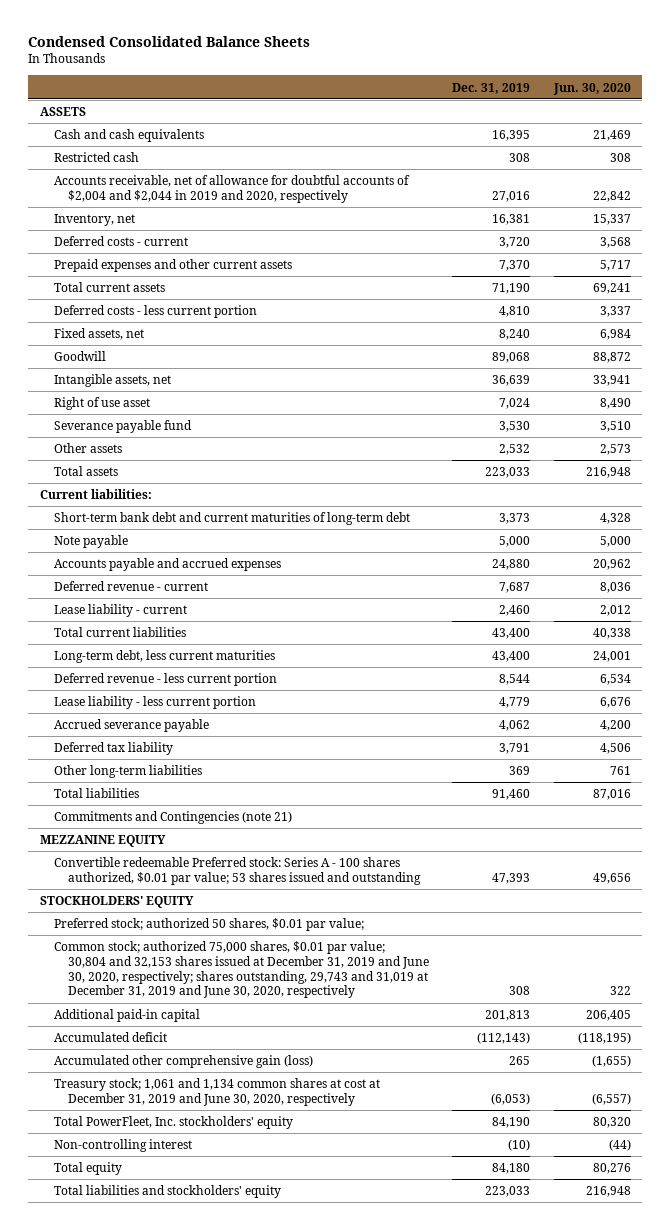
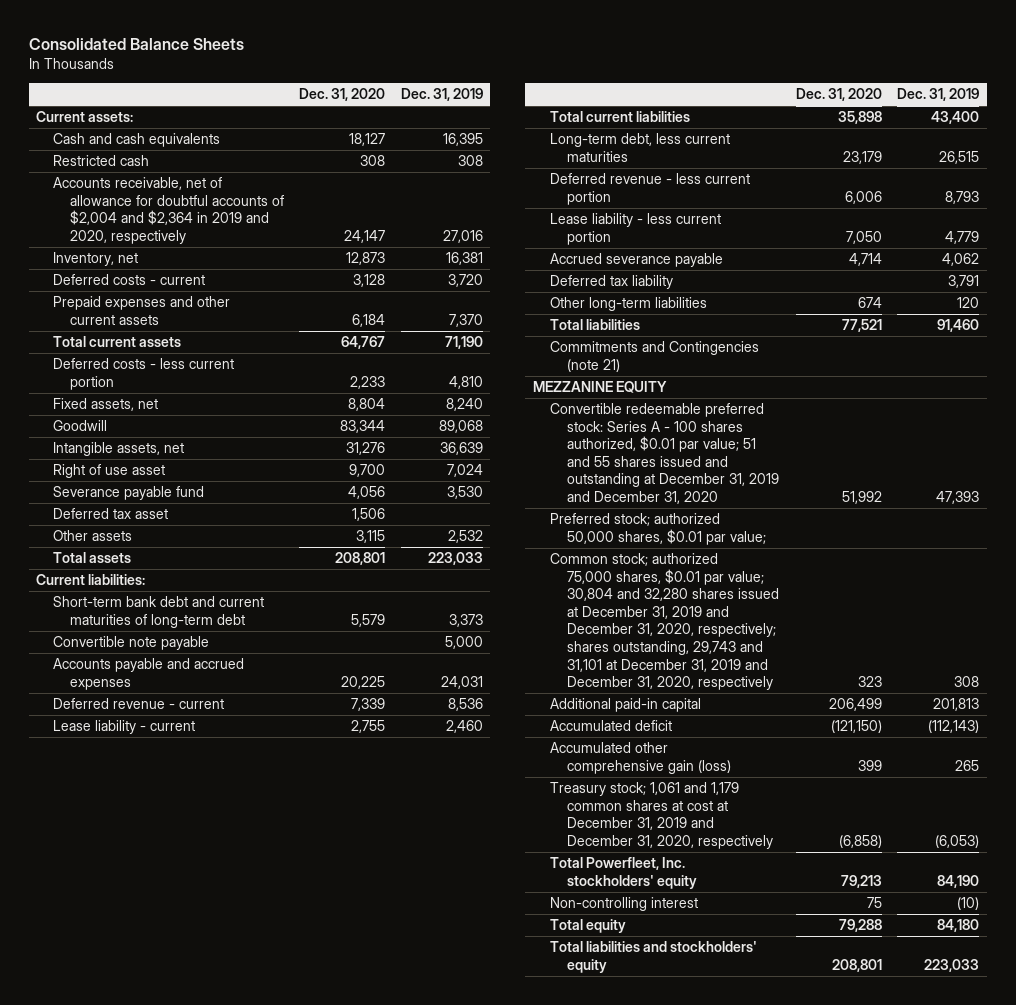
- Condensed Consolidated Balance Sheets
+ Consolidated Balance Sheets
- | Dec. 31, 2019 | Jun. 30, 2020
+ | Dec. 31, 2020 | Dec. 31, 2019
- ASSETS
+ Current assets:
- Accounts receivable, net of allowance for doubtful accounts of $2,004 and $2,044 in 2019 and 2020, respectively | 27,016 | 22,842
+ Accounts receivable, net of allowance for doubtful accounts of $2,004 and $2,364 in 2019 and 2020, respectively | 24,147 | 27,016
+ Deferred tax asset | 1,506 |
- Note payable | 5,000 | 5,000
- Accounts payable and accrued expenses | 24,880 | 20,962
- Deferred revenue - current | 7,687 | 8,036
+ Convertible note payable | | 5,000
+ Accounts payable and accrued expenses | 20,225 | 24,031
+ Deferred revenue - current | 7,339 | 8,536
- Long-term debt, less current maturities | 43,400 | 24,001
- Deferred revenue - less current portion | 8,544 | 6,534
+ Long-term debt, less current maturities | 23,179 | 26,515
+ Deferred revenue - less current portion | 6,006 | 8,793
- Other long-term liabilities | 369 | 761
+ Other long-term liabilities | 674 | 120
- Convertible redeemable Preferred stock: Series A - 100 shares authorized, $0.01 par value; 53 shares issued and outstanding | 47,393 | 49,656
- STOCKHOLDERS' EQUITY
- Preferred stock; authorized 50 shares, $0.01 par value;
- Common stock; authorized 75,000 shares, $0.01 par value; 30,804 and 32,153 shares issued at December 31, 2019 and June 30, 2020, respectively; shares outstanding, 29,743 and 31,019 at December 31, 2019 and June 30, 2020, respectively | 308 | 322
+ Convertible redeemable preferred stock: Series A - 100 shares authorized, $0.01 par value; 51 and 55 shares issued and outstanding at December 31, 2019 and December 31, 2020 | 51,992 | 47,393
+ Preferred stock; authorized 50,000 shares, $0.01 par value;
+ Common stock; authorized 75,000 shares, $0.01 par value; 30,804 and 32,280 shares issued at December 31, 2019 and December 31, 2020, respectively; shares outstanding, 29,743 and 31,101 at December 31, 2019 and December 31, 2020, respectively | 323 | 308
- Treasury stock; 1,061 and 1,134 common shares at cost at December 31, 2019 and June 30, 2020, respectively | (6,053) | (6,557)
- Total PowerFleet, Inc. stockholders' equity | 84,190 | 80,320
+ Treasury stock; 1,061 and 1,179 common shares at cost at December 31, 2019 and December 31, 2020, respectively | (6,858) | (6,053)
+ Total Powerfleet, Inc. stockholders' equity | 79,213 | 84,190

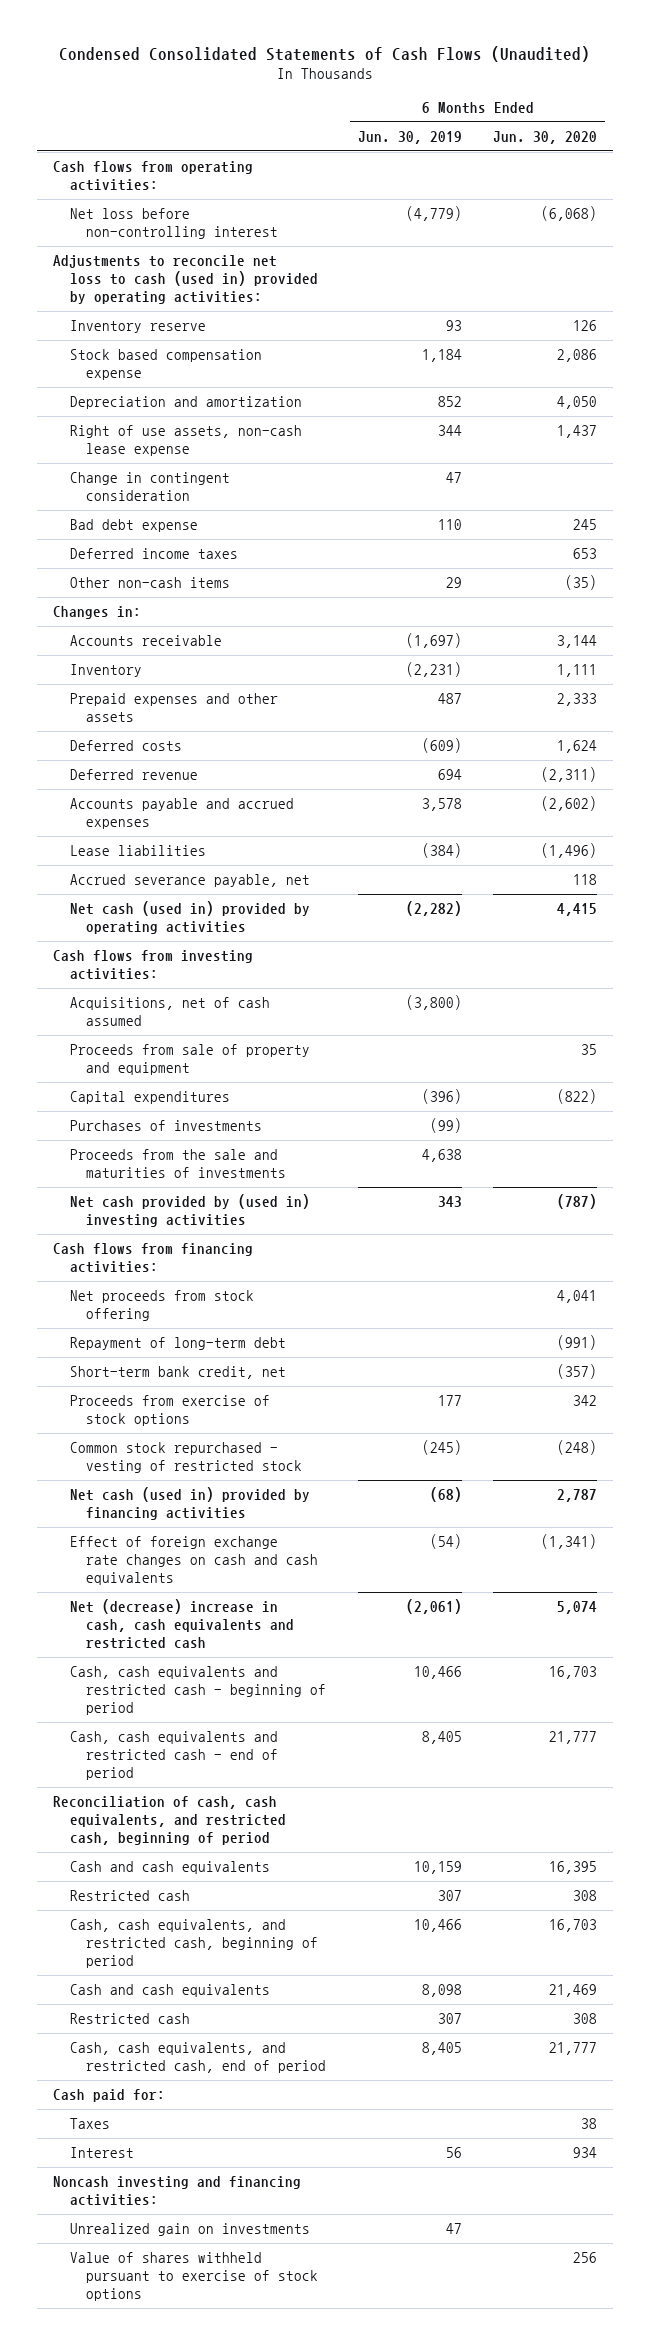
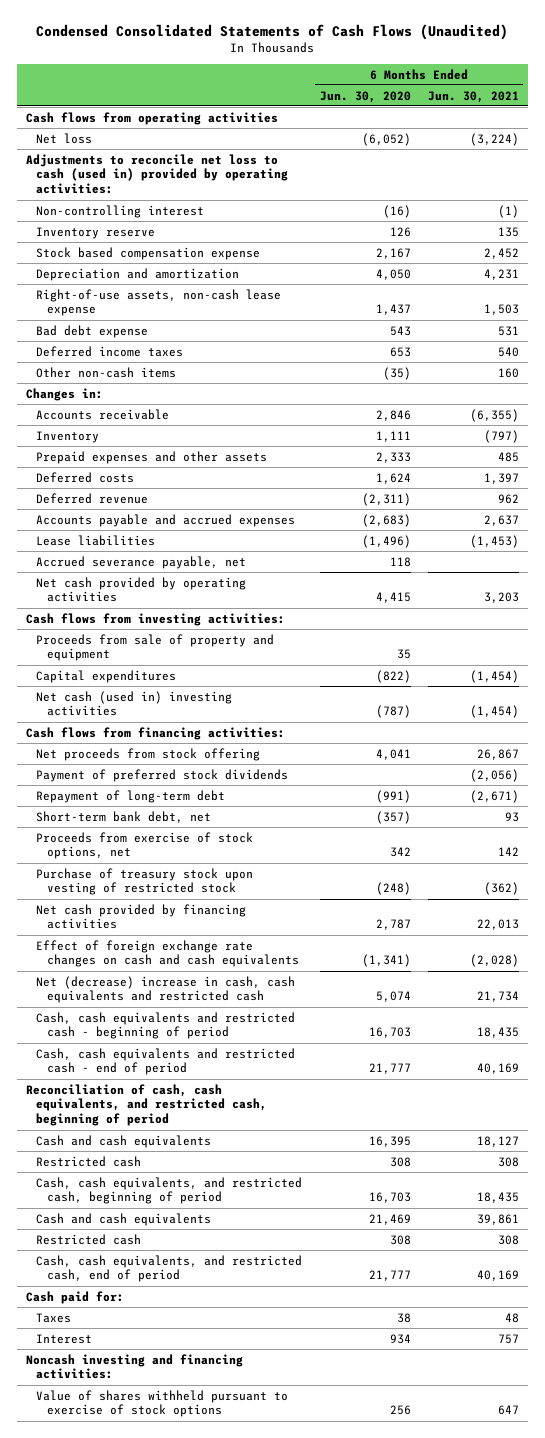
- | 6 Months Ended Jun. 30, 2019 | 6 Months Ended Jun. 30, 2020
+ | 6 Months Ended Jun. 30, 2020 | 6 Months Ended Jun. 30, 2021
- Cash flows from operating activities:
- Net loss before non-controlling interest | (4,779) | (6,068)
+ Cash flows from operating activities
+ Net loss | (6,052) | (3,224)
+ Non-controlling interest | (16) | (1)
- Stock based compensation expense | 1,184 | 2,086
+ Stock based compensation expense | 2,167 | 2,452
- Right of use assets, non-cash lease expense | 344 | 1,437
- Change in contingent consideration | 47 |
- Bad debt expense | 110 | 245
+ Right-of-use assets, non-cash lease expense | 1,437 | 1,503
+ Bad debt expense | 543 | 531
- Accounts receivable | (1,697) | 3,144
+ Accounts receivable | 2,846 | (6,355)
- Accounts payable and accrued expenses | 3,578 | (2,602)
+ Accounts payable and accrued expenses | (2,683) | 2,637
- Net cash (used in) provided by operating activities | (2,282) | 4,415
+ Net cash provided by operating activities | 4,415 | 3,203
- Acquisitions, net of cash assumed | (3,800) |
- Purchases of investments | (99) |
- Proceeds from the sale and maturities of investments | 4,638 |
- Net cash provided by (used in) investing activities | 343 | (787)
+ Net cash (used in) investing activities | (787) | (1,454)
+ Payment of preferred stock dividends | | (2,056)
- Short-term bank credit, net | | (357)
- Proceeds from exercise of stock options | 177 | 342
- Common stock repurchased - vesting of restricted stock | (245) | (248)
- Net cash (used in) provided by financing activities | (68) | 2,787
+ Short-term bank debt, net | (357) | 93
+ Proceeds from exercise of stock options, net | 342 | 142
+ Purchase of treasury stock upon vesting of restricted stock | (248) | (362)
+ Net cash provided by financing activities | 2,787 | 22,013
- Unrealized gain on investments | 47 |

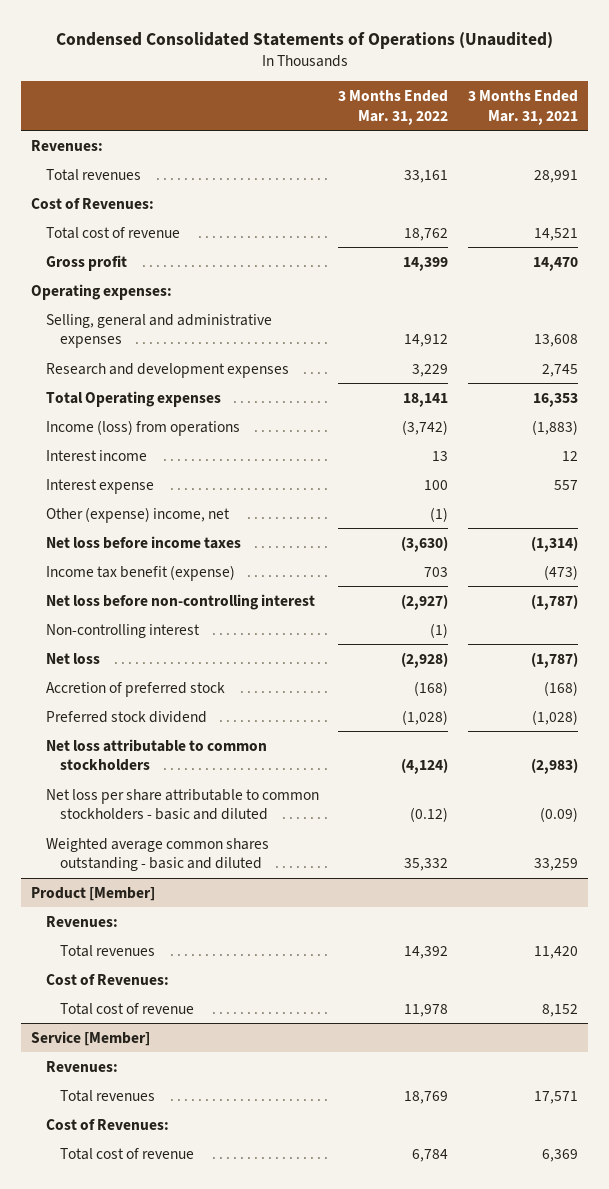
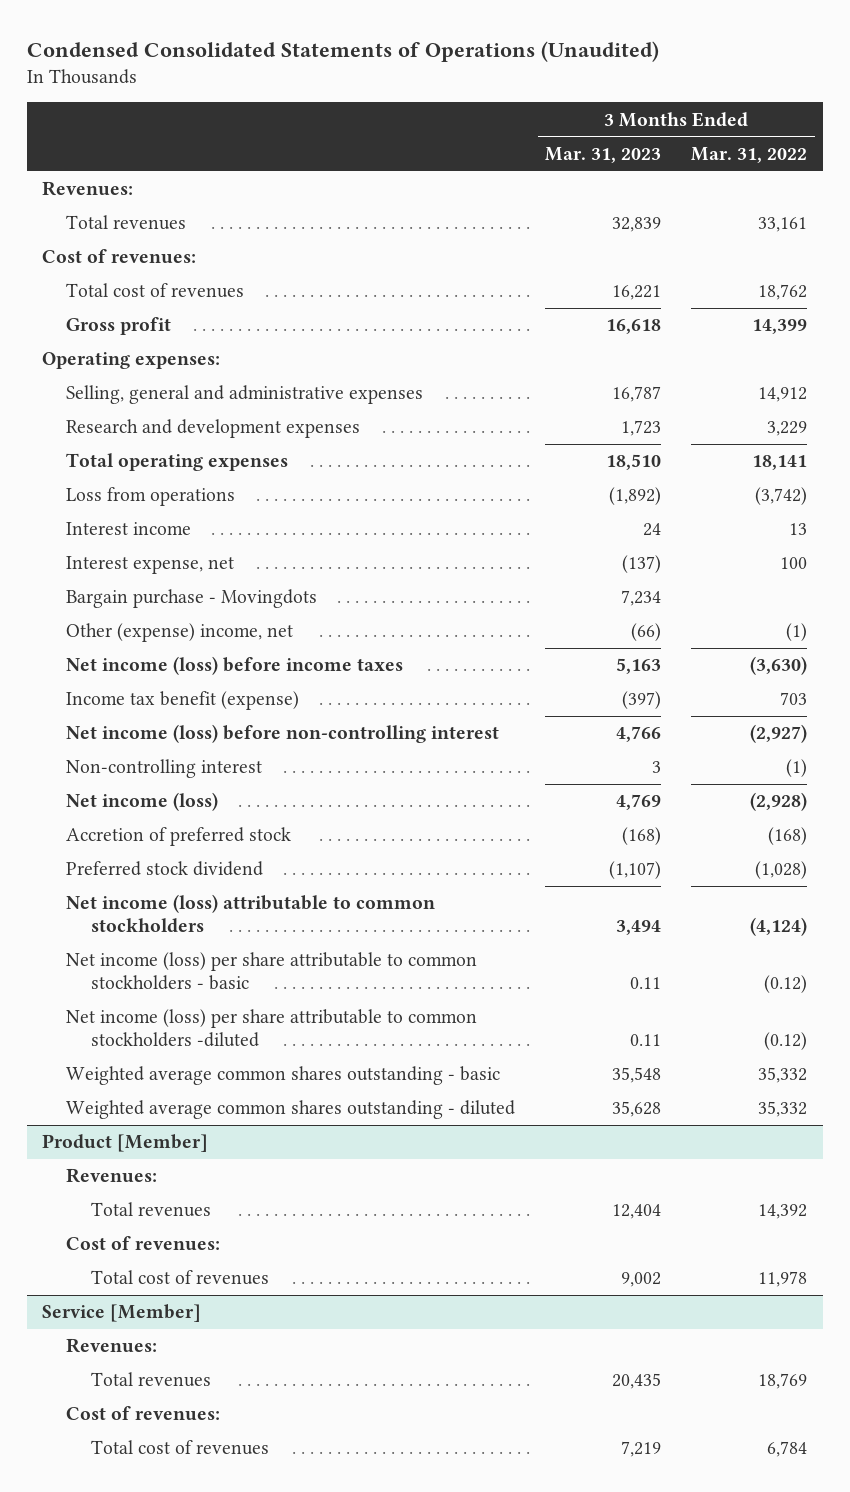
- | 3 Months Ended Mar. 31, 2022 | 3 Months Ended Mar. 31, 2021
+ | 3 Months Ended Mar. 31, 2023 | 3 Months Ended Mar. 31, 2022
- Cost of Revenues:
- Total cost of revenue | 18,762 | 14,521
+ Cost of revenues:
+ Total cost of revenues | 16,221 | 18,762
- Total Operating expenses | 18,141 | 16,353
- Income (loss) from operations | (3,742) | (1,883)
+ Total operating expenses | 18,510 | 18,141
+ Loss from operations | (1,892) | (3,742)
- Interest expense | 100 | 557
+ Interest expense, net | (137) | 100
+ Bargain purchase - Movingdots | 7,234 |
- Net loss before income taxes | (3,630) | (1,314)
+ Net income (loss) before income taxes | 5,163 | (3,630)
- Net loss before non-controlling interest | (2,927) | (1,787)
+ Net income (loss) before non-controlling interest | 4,766 | (2,927)
- Net loss | (2,928) | (1,787)
+ Net income (loss) | 4,769 | (2,928)
- Net loss attributable to common stockholders | (4,124) | (2,983)
- Net loss per share attributable to common stockholders - basic and diluted | (0.12) | (0.09)
- Weighted average common shares outstanding - basic and diluted | 35,332 | 33,259
+ Net income (loss) attributable to common stockholders | 3,494 | (4,124)
+ Net income (loss) per share attributable to common stockholders - basic | 0.11 | (0.12)
+ Net income (loss) per share attributable to common stockholders -diluted | 0.11 | (0.12)
+ Weighted average common shares outstanding - basic | 35,548 | 35,332
+ Weighted average common shares outstanding - diluted | 35,628 | 35,332
@ Product [Member]
- Cost of Revenues:
- Total cost of revenue | 11,978 | 8,152
+ Cost of revenues:
+ Total cost of revenues | 9,002 | 11,978
@ Service [Member]
- Cost of Revenues:
- Total cost of revenue | 6,784 | 6,369
+ Cost of revenues:
+ Total cost of revenues | 7,219 | 6,784

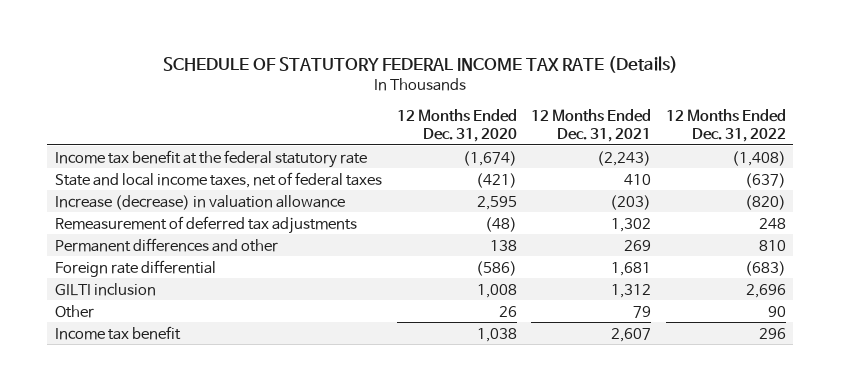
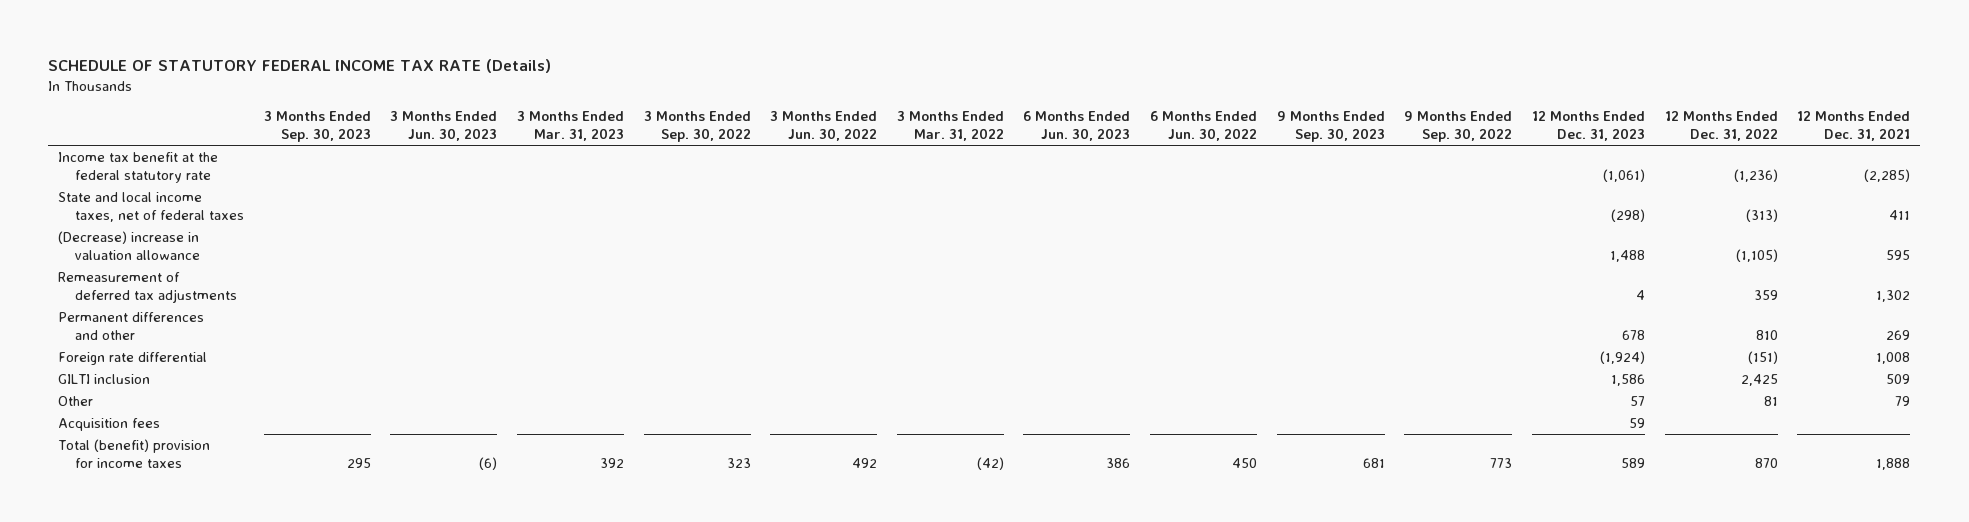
- | 12 Months Ended Dec. 31, 2020 | 12 Months Ended Dec. 31, 2021 | 12 Months Ended Dec. 31, 2022
+ | 3 Months Ended Sep. 30, 2023 | 3 Months Ended Jun. 30, 2023 | 3 Months Ended Mar. 31, 2023 | 3 Months Ended Sep. 30, 2022 | 3 Months Ended Jun. 30, 2022 | 3 Months Ended Mar. 31, 2022 | 6 Months Ended Jun. 30, 2023 | 6 Months Ended Jun. 30, 2022 | 9 Months Ended Sep. 30, 2023 | 9 Months Ended Sep. 30, 2022 | 12 Months Ended Dec. 31, 2023 | 12 Months Ended Dec. 31, 2022 | 12 Months Ended Dec. 31, 2021
- Income tax benefit at the federal statutory rate | (1,674) | (2,243) | (1,408)
- State and local income taxes, net of federal taxes | (421) | 410 | (637)
- Increase (decrease) in valuation allowance | 2,595 | (203) | (820)
- Remeasurement of deferred tax adjustments | (48) | 1,302 | 248
+ Income tax benefit at the federal statutory rate | | | | | | | | | | | (1,061) | (1,236) | (2,285)
+ State and local income taxes, net of federal taxes | | | | | | | | | | | (298) | (313) | 411
+ (Decrease) increase in valuation allowance | | | | | | | | | | | 1,488 | (1,105) | 595
+ Remeasurement of deferred tax adjustments | | | | | | | | | | | 4 | 359 | 1,302
- Foreign rate differential | (586) | 1,681 | (683)
- GILTI inclusion | 1,008 | 1,312 | 2,696
- Other | 26 | 79 | 90
- Income tax benefit | 1,038 | 2,607 | 296
+ Foreign rate differential | | | | | | | | | | | (1,924) | (151) | 1,008
+ GILTI inclusion | | | | | | | | | | | 1,586 | 2,425 | 509
+ Other | | | | | | | | | | | 57 | 81 | 79
+ Acquisition fees | | | | | | | | | | | 59 | |
+ Total (benefit) provision for income taxes | 295 | (6) | 392 | 323 | 492 | (42) | 386 | 450 | 681 | 773 | 589 | 870 | 1,888

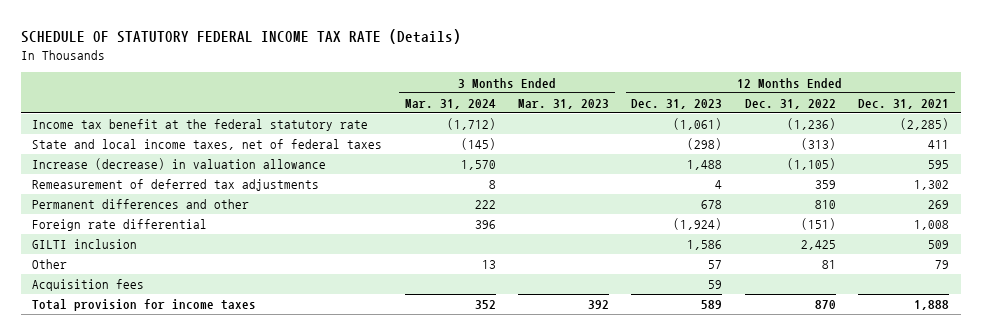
- | 3 Months Ended Sep. 30, 2023 | 3 Months Ended Jun. 30, 2023 | 3 Months Ended Mar. 31, 2023 | 3 Months Ended Sep. 30, 2022 | 3 Months Ended Jun. 30, 2022 | 3 Months Ended Mar. 31, 2022 | 6 Months Ended Jun. 30, 2023 | 6 Months Ended Jun. 30, 2022 | 9 Months Ended Sep. 30, 2023 | 9 Months Ended Sep. 30, 2022 | 12 Months Ended Dec. 31, 2023 | 12 Months Ended Dec. 31, 2022 | 12 Months Ended Dec. 31, 2021
+ | 3 Months Ended Mar. 31, 2024 | 3 Months Ended Mar. 31, 2023 | 12 Months Ended Dec. 31, 2023 | 12 Months Ended Dec. 31, 2022 | 12 Months Ended Dec. 31, 2021
- (Decrease) increase in valuation allowance | | | | | | | | | | | 1,488 | (1,105) | 595
+ Increase (decrease) in valuation allowance | 1,570 | | 1,488 | (1,105) | 595
- Total (benefit) provision for income taxes | 295 | (6) | 392 | 323 | 492 | (42) | 386 | 450 | 681 | 773 | 589 | 870 | 1,888
+ Total provision for income taxes | 352 | 392 | 589 | 870 | 1,888

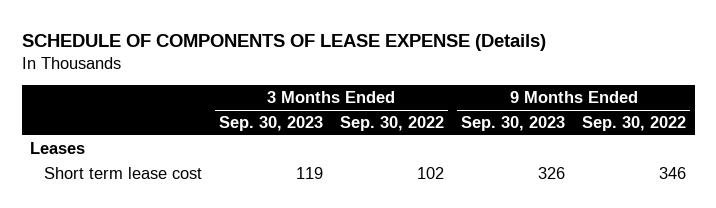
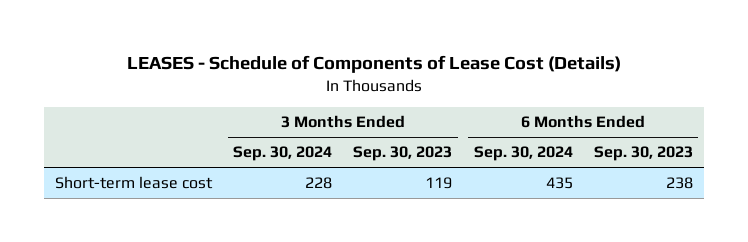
- SCHEDULE OF COMPONENTS OF LEASE EXPENSE (Details)
+ LEASES - Schedule of Components of Lease Cost (Details)
- | 3 Months Ended Sep. 30, 2023 | 3 Months Ended Sep. 30, 2022 | 9 Months Ended Sep. 30, 2023 | 9 Months Ended Sep. 30, 2022
+ | 3 Months Ended Sep. 30, 2024 | 3 Months Ended Sep. 30, 2023 | 6 Months Ended Sep. 30, 2024 | 6 Months Ended Sep. 30, 2023
- Leases
- Short term lease cost | 119 | 102 | 326 | 346
+ Short-term lease cost | 228 | 119 | 435 | 238

